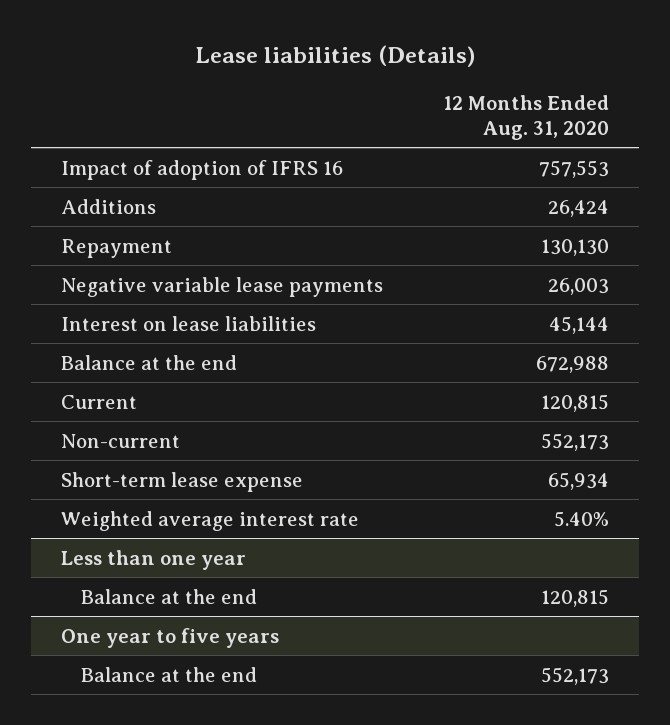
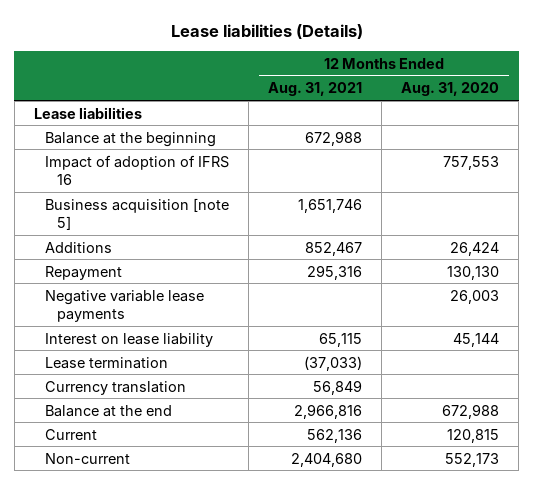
- | 12 Months Ended Aug. 31, 2020
+ | 12 Months Ended Aug. 31, 2021 | 12 Months Ended Aug. 31, 2020
+ Lease liabilities
+ Balance at the beginning | 672,988 |
+ Business acquisition [note 5] | 1,651,746 |
- Interest on lease liabilities | 45,144
+ Interest on lease liability | 65,115 | 45,144
+ Lease termination | (37,033) |
+ Currency translation | 56,849 |
- Short-term lease expense | 65,934
- Weighted average interest rate | 5.40%
- Less than one year
- Balance at the end | 120,815
- One year to five years
- Balance at the end | 552,173

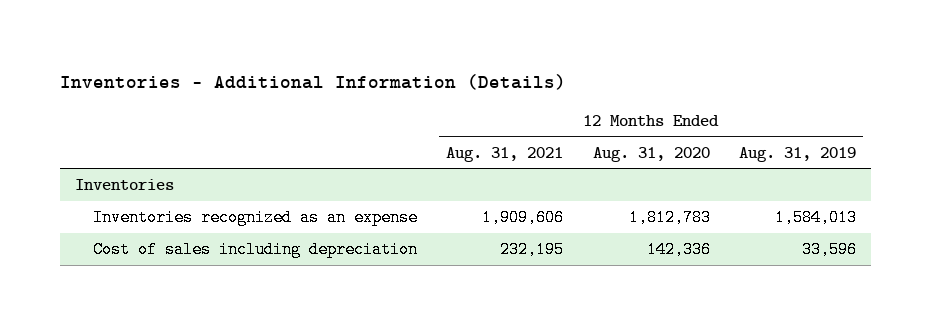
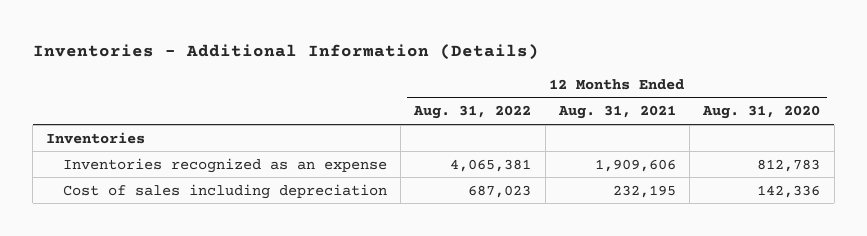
- | 12 Months Ended Aug. 31, 2021 | 12 Months Ended Aug. 31, 2020 | 12 Months Ended Aug. 31, 2019
+ | 12 Months Ended Aug. 31, 2022 | 12 Months Ended Aug. 31, 2021 | 12 Months Ended Aug. 31, 2020
- Inventories recognized as an expense | 1,909,606 | 1,812,783 | 1,584,013
+ Inventories recognized as an expense | 4,065,381 | 1,909,606 | 812,783

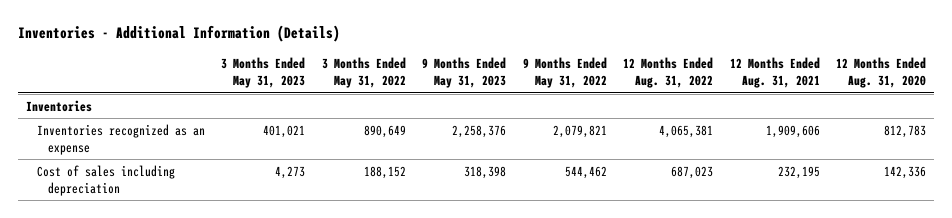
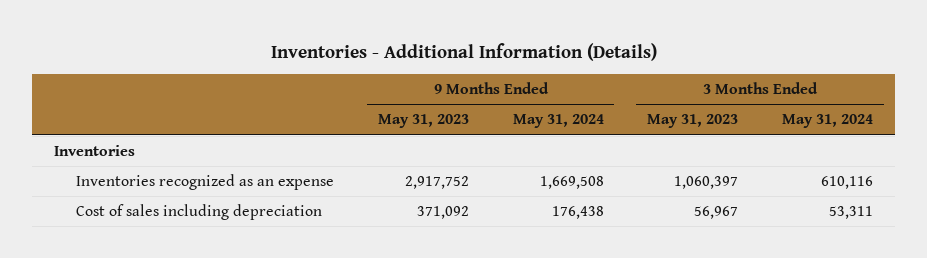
- | 3 Months Ended May 31, 2023 | 3 Months Ended May 31, 2022 | 9 Months Ended May 31, 2023 | 9 Months Ended May 31, 2022 | 12 Months Ended Aug. 31, 2022 | 12 Months Ended Aug. 31, 2021 | 12 Months Ended Aug. 31, 2020
+ | 9 Months Ended May 31, 2023 | 9 Months Ended May 31, 2024 | 3 Months Ended May 31, 2023 | 3 Months Ended May 31, 2024
- Inventories recognized as an expense | 401,021 | 890,649 | 2,258,376 | 2,079,821 | 4,065,381 | 1,909,606 | 812,783
- Cost of sales including depreciation | 4,273 | 188,152 | 318,398 | 544,462 | 687,023 | 232,195 | 142,336
+ Inventories recognized as an expense | 2,917,752 | 1,669,508 | 1,060,397 | 610,116
+ Cost of sales including depreciation | 371,092 | 176,438 | 56,967 | 53,311

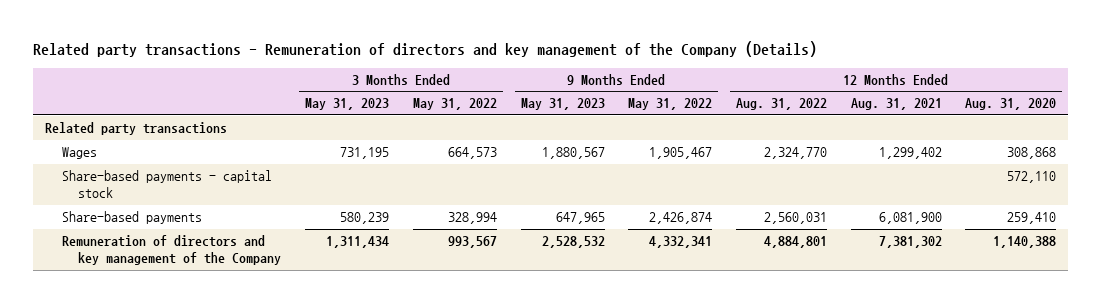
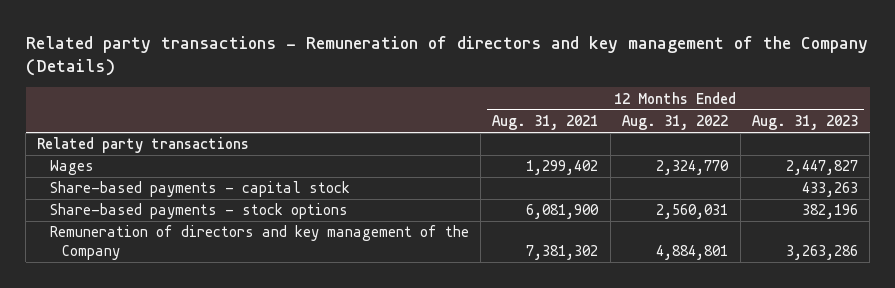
- | 3 Months Ended May 31, 2023 | 3 Months Ended May 31, 2022 | 9 Months Ended May 31, 2023 | 9 Months Ended May 31, 2022 | 12 Months Ended Aug. 31, 2022 | 12 Months Ended Aug. 31, 2021 | 12 Months Ended Aug. 31, 2020
+ | 12 Months Ended Aug. 31, 2021 | 12 Months Ended Aug. 31, 2022 | 12 Months Ended Aug. 31, 2023
- Share-based payments | 580,239 | 328,994 | 647,965 | 2,426,874 | 2,560,031 | 6,081,900 | 259,410
+ Share-based payments - stock options | 6,081,900 | 2,560,031 | 382,196

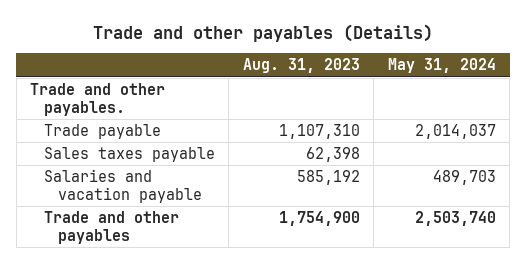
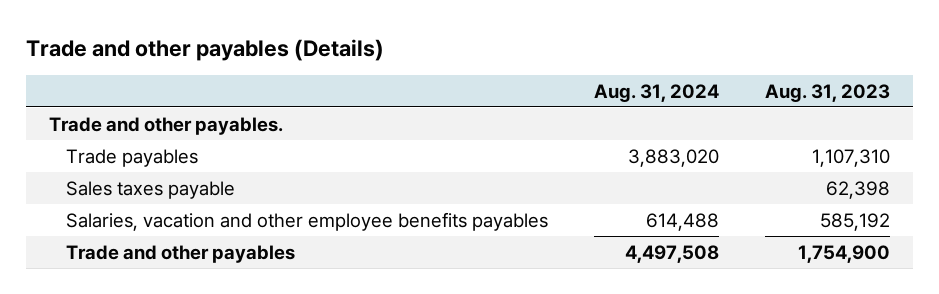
- | Aug. 31, 2023 | May 31, 2024
+ | Aug. 31, 2024 | Aug. 31, 2023
- Trade payable | 1,107,310 | 2,014,037
+ Trade payables | 3,883,020 | 1,107,310
- Salaries and vacation payable | 585,192 | 489,703
+ Salaries, vacation and other employee benefits payables | 614,488 | 585,192

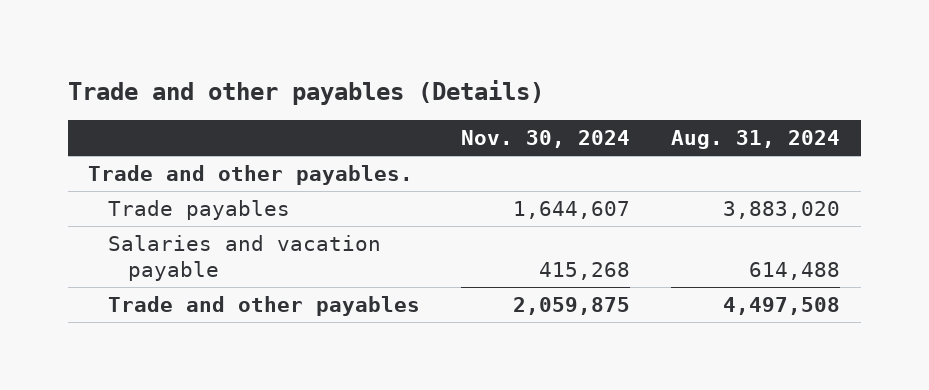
- | Aug. 31, 2024 | Aug. 31, 2023
+ | Nov. 30, 2024 | Aug. 31, 2024
- Sales taxes payable | | 62,398
- Salaries, vacation and other employee benefits payables | 614,488 | 585,192
+ Salaries and vacation payable | 415,268 | 614,488

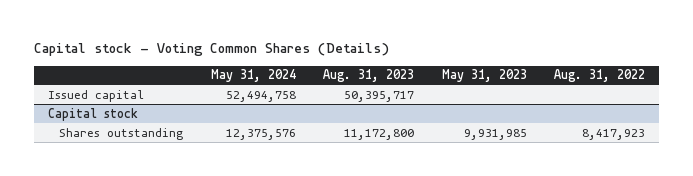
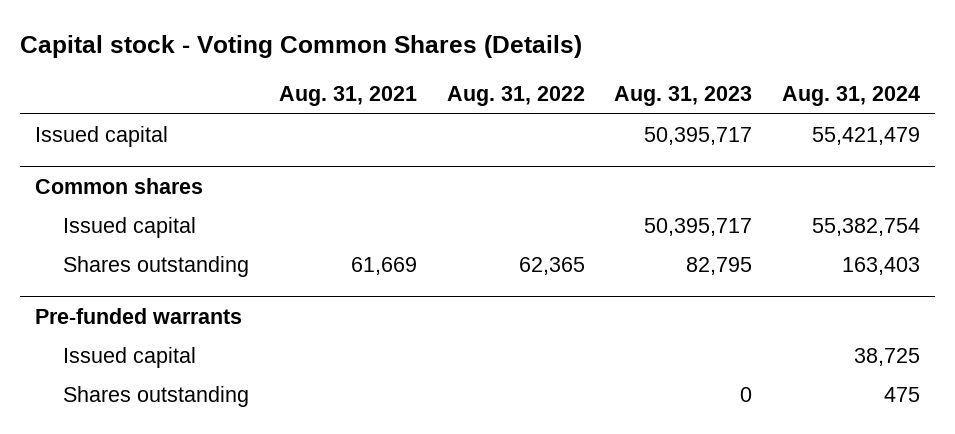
- | May 31, 2024 | Aug. 31, 2023 | May 31, 2023 | Aug. 31, 2022
+ | Aug. 31, 2021 | Aug. 31, 2022 | Aug. 31, 2023 | Aug. 31, 2024
- Capital stock
- Shares outstanding | 12,375,576 | 11,172,800 | 9,931,985 | 8,417,923
+ Common shares
+ Issued capital | | | 50,395,717 | 55,382,754
+ Shares outstanding | 61,669 | 62,365 | 82,795 | 163,403
+ Pre-funded warrants
+ Issued capital | | | | 38,725
+ Shares outstanding | | | 0 | 475

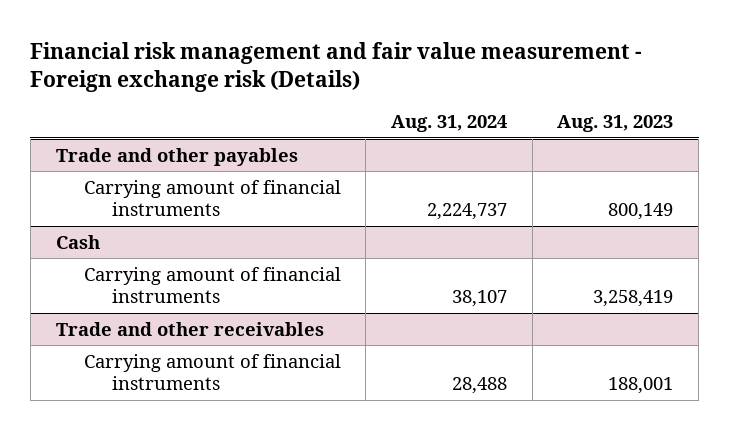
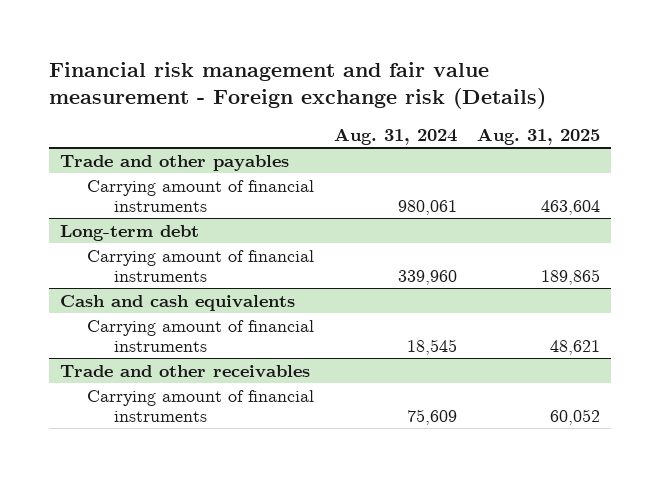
- | Aug. 31, 2024 | Aug. 31, 2023
+ | Aug. 31, 2024 | Aug. 31, 2025
@ Trade and other payables
- Carrying amount of financial instruments | 2,224,737 | 800,149
- Cash
- Carrying amount of financial instruments | 38,107 | 3,258,419
@ Trade and other payables
+ Carrying amount of financial instruments | 980,061 | 463,604
+ Long-term debt
+ Carrying amount of financial instruments | 339,960 | 189,865
+ Cash and cash equivalents
+ Carrying amount of financial instruments | 18,545 | 48,621
@ Trade and other receivables
- Carrying amount of financial instruments | 28,488 | 188,001
+ Carrying amount of financial instruments | 75,609 | 60,052

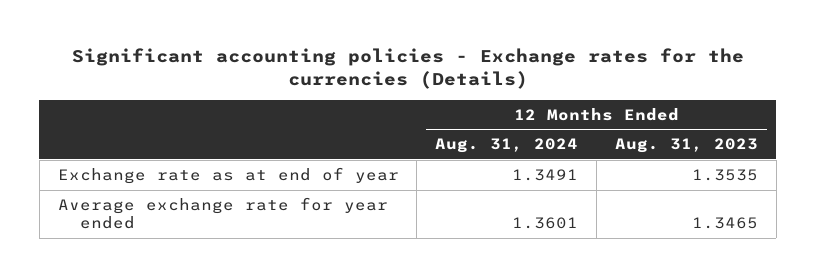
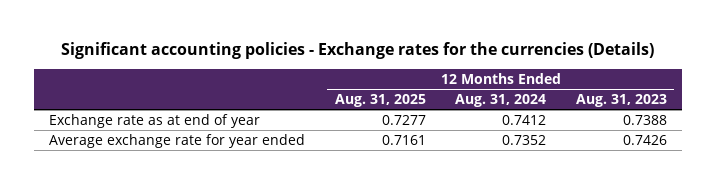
- | 12 Months Ended Aug. 31, 2024 | 12 Months Ended Aug. 31, 2023
+ | 12 Months Ended Aug. 31, 2025 | 12 Months Ended Aug. 31, 2024 | 12 Months Ended Aug. 31, 2023
- Exchange rate as at end of year | 1.3491 | 1.3535
- Average exchange rate for year ended | 1.3601 | 1.3465
+ Exchange rate as at end of year | 0.7277 | 0.7412 | 0.7388
+ Average exchange rate for year ended | 0.7161 | 0.7352 | 0.7426

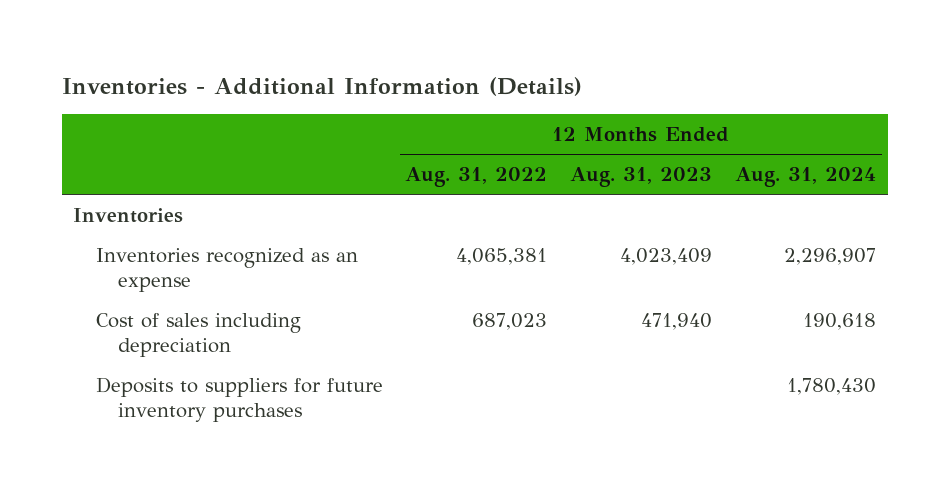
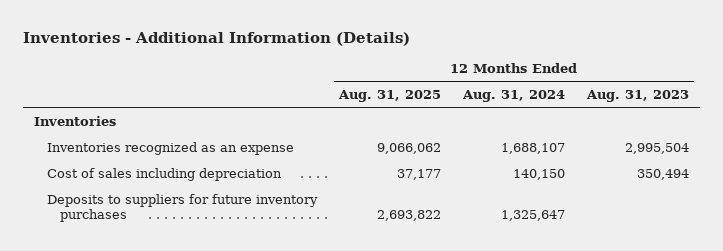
- | 12 Months Ended Aug. 31, 2022 | 12 Months Ended Aug. 31, 2023 | 12 Months Ended Aug. 31, 2024
+ | 12 Months Ended Aug. 31, 2025 | 12 Months Ended Aug. 31, 2024 | 12 Months Ended Aug. 31, 2023
- Inventories recognized as an expense | 4,065,381 | 4,023,409 | 2,296,907
- Cost of sales including depreciation | 687,023 | 471,940 | 190,618
- Deposits to suppliers for future inventory purchases | | | 1,780,430
+ Inventories recognized as an expense | 9,066,062 | 1,688,107 | 2,995,504
+ Cost of sales including depreciation | 37,177 | 140,150 | 350,494
+ Deposits to suppliers for future inventory purchases | 2,693,822 | 1,325,647 |

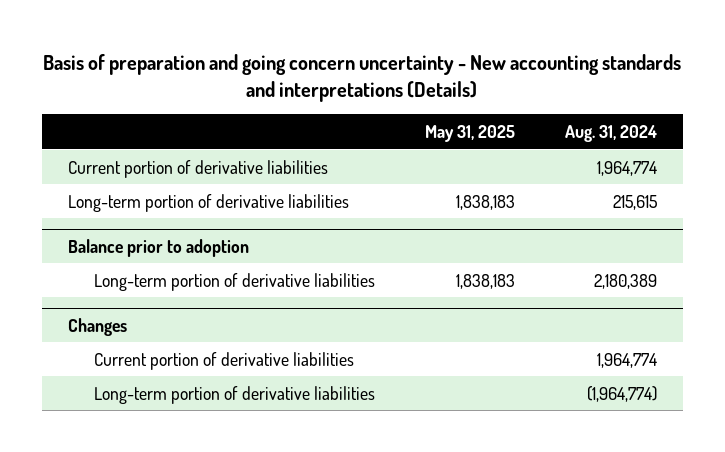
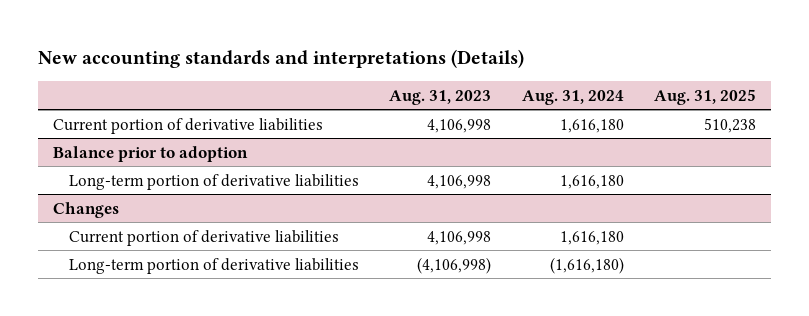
- Basis of preparation and going concern uncertainty - New accounting standards and interpretations (Details)
+ New accounting standards and interpretations (Details)
- | May 31, 2025 | Aug. 31, 2024
+ | Aug. 31, 2023 | Aug. 31, 2024 | Aug. 31, 2025
- Current portion of derivative liabilities | | 1,964,774
- Long-term portion of derivative liabilities | 1,838,183 | 215,615
+ Current portion of derivative liabilities | 4,106,998 | 1,616,180 | 510,238
@ Balance prior to adoption
- Long-term portion of derivative liabilities | 1,838,183 | 2,180,389
+ Long-term portion of derivative liabilities | 4,106,998 | 1,616,180 |
@ Changes
- Current portion of derivative liabilities | | 1,964,774
- Long-term portion of derivative liabilities | | (1,964,774)
+ Current portion of derivative liabilities | 4,106,998 | 1,616,180 |
+ Long-term portion of derivative liabilities | (4,106,998) | (1,616,180) |

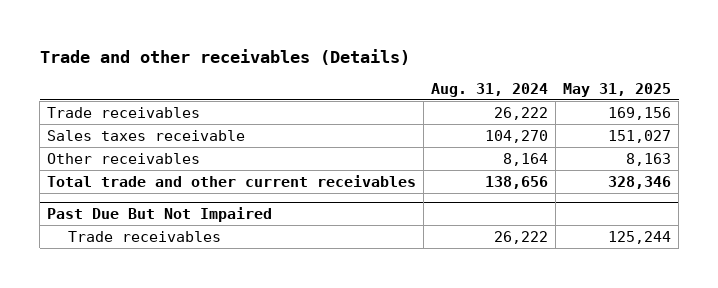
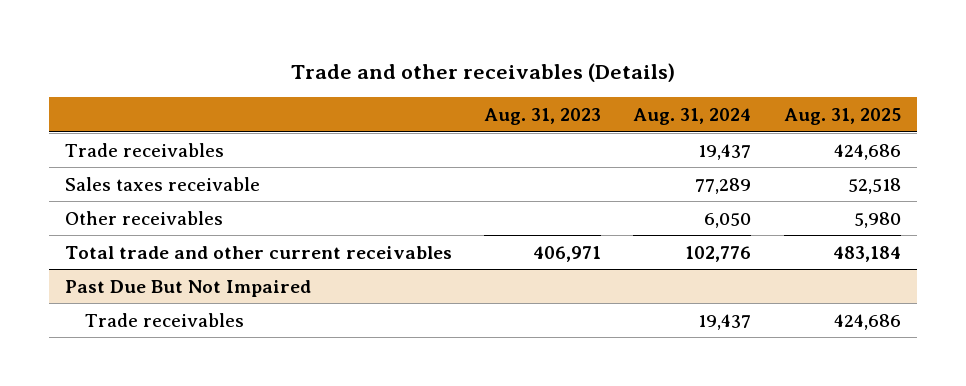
- | Aug. 31, 2024 | May 31, 2025
+ | Aug. 31, 2023 | Aug. 31, 2024 | Aug. 31, 2025
- Trade receivables | 26,222 | 169,156
- Sales taxes receivable | 104,270 | 151,027
- Other receivables | 8,164 | 8,163
- Total trade and other current receivables | 138,656 | 328,346
+ Trade receivables | | 19,437 | 424,686
+ Sales taxes receivable | | 77,289 | 52,518
+ Other receivables | | 6,050 | 5,980
+ Total trade and other current receivables | 406,971 | 102,776 | 483,184
@ Past Due But Not Impaired
- Trade receivables | 26,222 | 125,244
+ Trade receivables | | 19,437 | 424,686

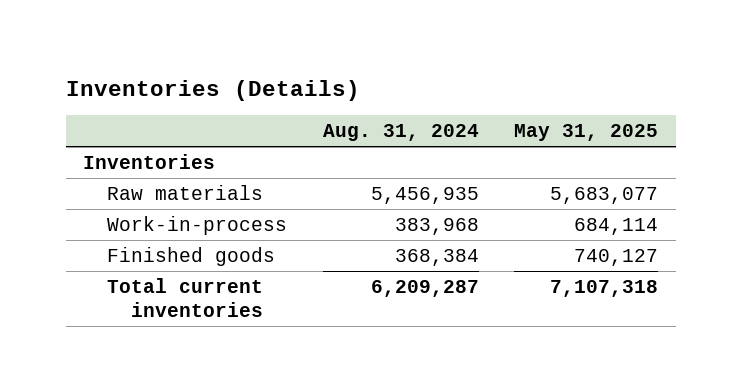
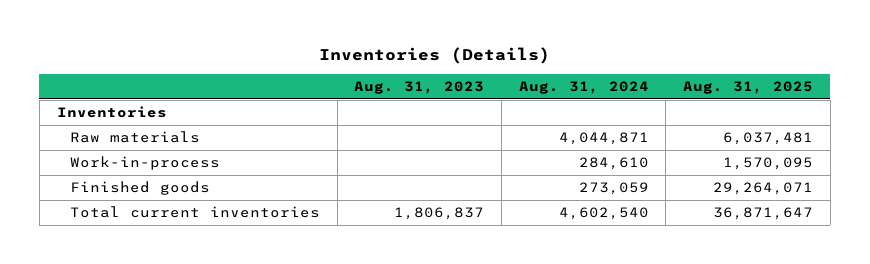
- | Aug. 31, 2024 | May 31, 2025
+ | Aug. 31, 2023 | Aug. 31, 2024 | Aug. 31, 2025
- Raw materials | 5,456,935 | 5,683,077
- Work-in-process | 383,968 | 684,114
- Finished goods | 368,384 | 740,127
- Total current inventories | 6,209,287 | 7,107,318
+ Raw materials | | 4,044,871 | 6,037,481
+ Work-in-process | | 284,610 | 1,570,095
+ Finished goods | | 273,059 | 29,264,071
+ Total current inventories | 1,806,837 | 4,602,540 | 36,871,647

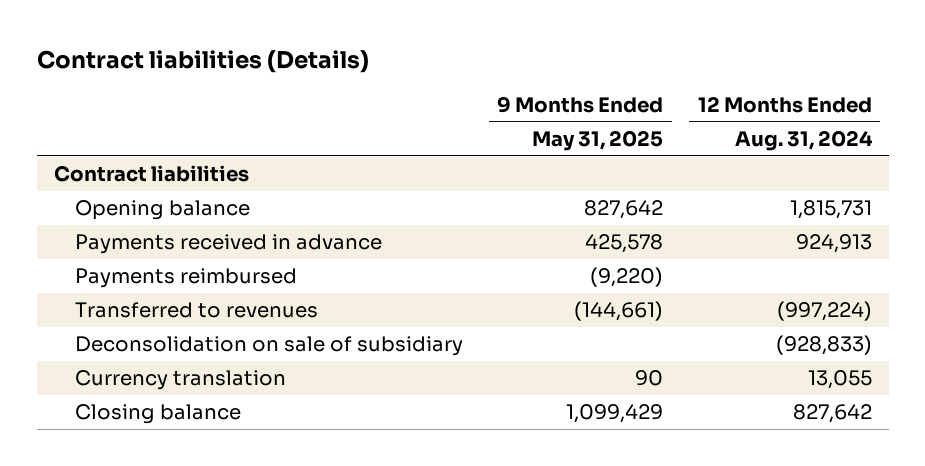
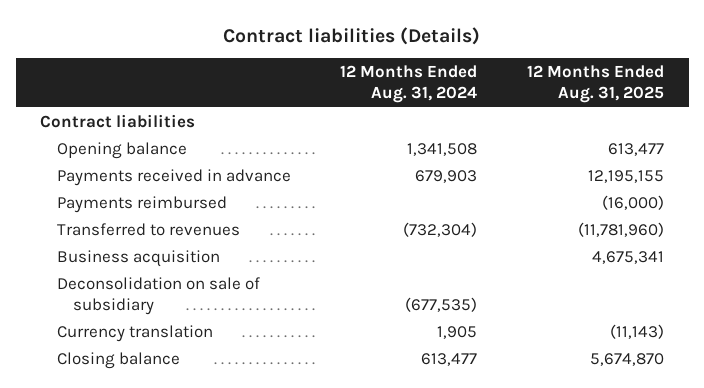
- | 9 Months Ended May 31, 2025 | 12 Months Ended Aug. 31, 2024
+ | 12 Months Ended Aug. 31, 2024 | 12 Months Ended Aug. 31, 2025
- Opening balance | 827,642 | 1,815,731
- Payments received in advance | 425,578 | 924,913
+ Opening balance | 1,341,508 | 613,477
+ Payments received in advance | 679,903 | 12,195,155
- Transferred to revenues | (144,661) | (997,224)
- Deconsolidation on sale of subsidiary | | (928,833)
- Currency translation | 90 | 13,055
- Closing balance | 1,099,429 | 827,642
+ Transferred to revenues | (732,304) | (11,781,960)
+ Business acquisition | | 4,675,341
+ Deconsolidation on sale of subsidiary | (677,535) |
+ Currency translation | 1,905 | (11,143)
+ Closing balance | 613,477 | 5,674,870

